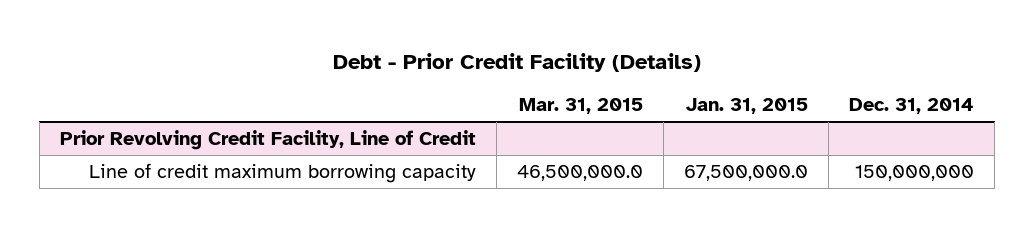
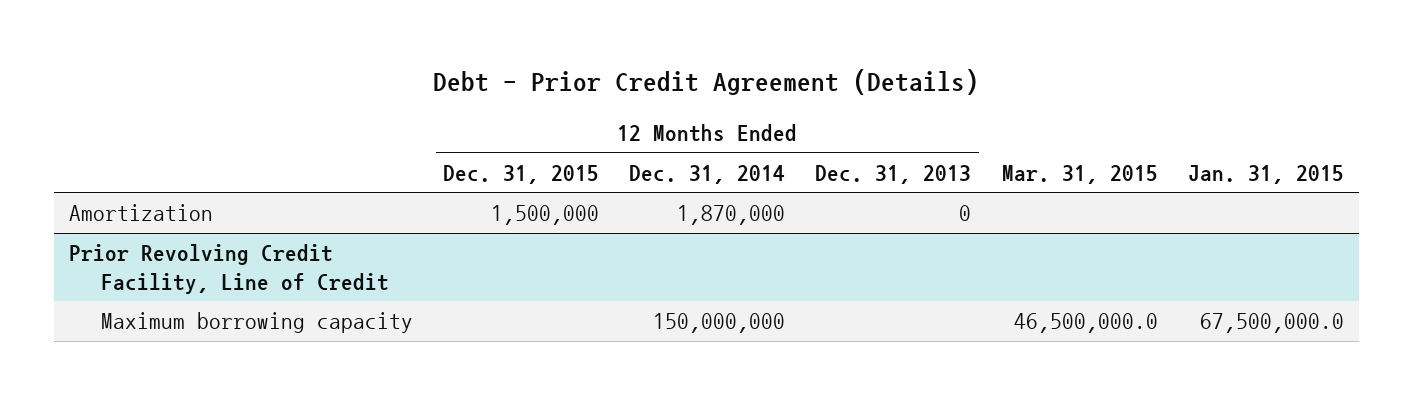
- Debt - Prior Credit Facility (Details)
+ Debt - Prior Credit Agreement (Details)
- | Mar. 31, 2015 | Jan. 31, 2015 | Dec. 31, 2014
+ | 12 Months Ended Dec. 31, 2015 | 12 Months Ended Dec. 31, 2014 | 12 Months Ended Dec. 31, 2013 | Mar. 31, 2015 | Jan. 31, 2015
+ Amortization | 1,500,000 | 1,870,000 | 0 | |
@ Prior Revolving Credit Facility, Line of Credit
- Line of credit maximum borrowing capacity | 46,500,000.0 | 67,500,000.0 | 150,000,000
+ Maximum borrowing capacity | | 150,000,000 | | 46,500,000.0 | 67,500,000.0

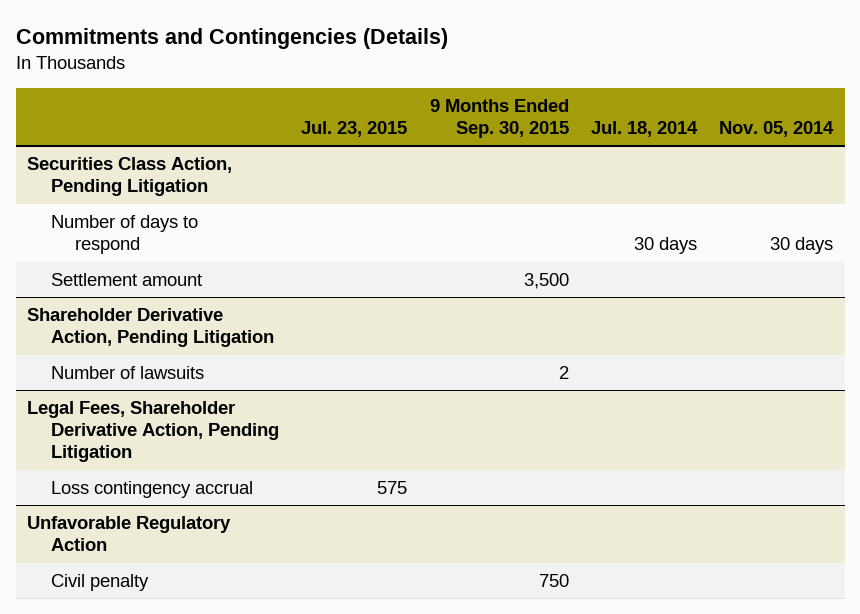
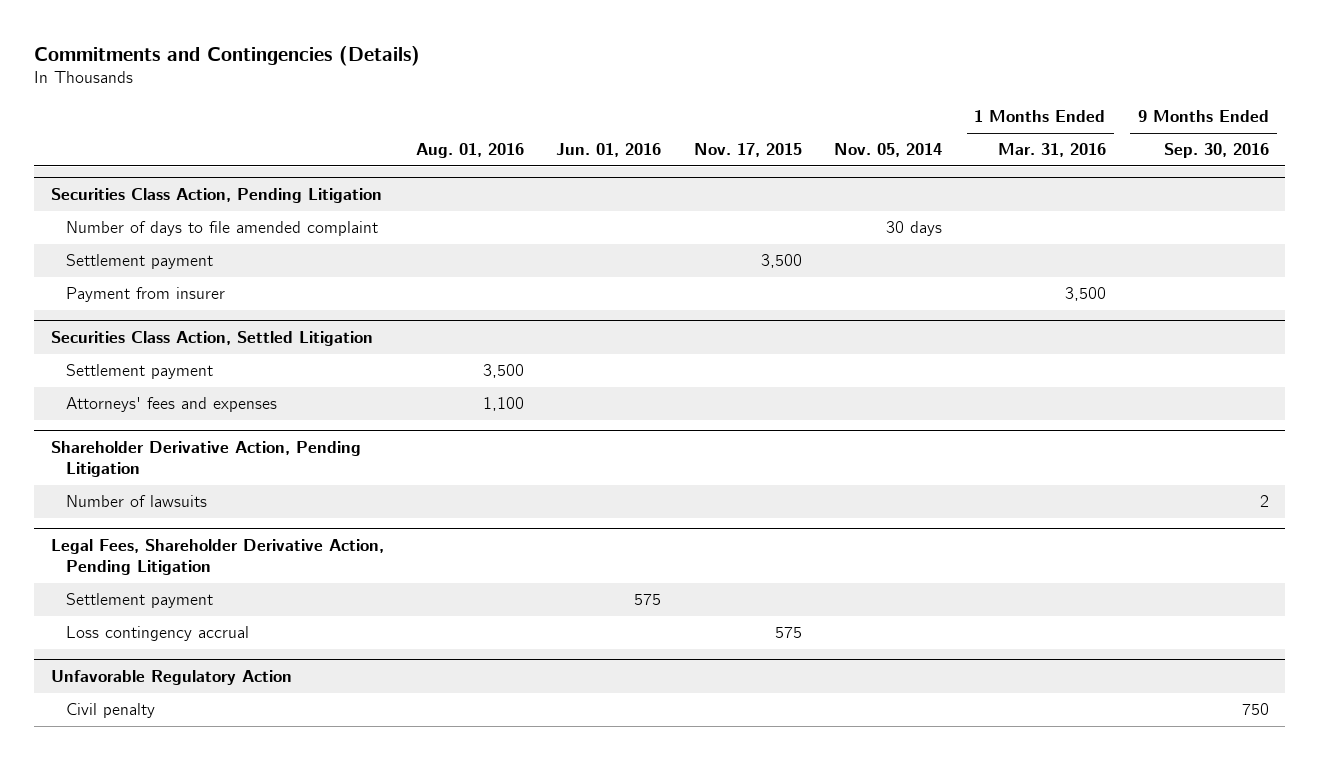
- | Jul. 23, 2015 | 9 Months Ended Sep. 30, 2015 | Jul. 18, 2014 | Nov. 05, 2014
+ | Aug. 01, 2016 | Jun. 01, 2016 | Nov. 17, 2015 | Nov. 05, 2014 | 1 Months Ended Mar. 31, 2016 | 9 Months Ended Sep. 30, 2016
@ Securities Class Action, Pending Litigation
- Number of days to respond | | | 30 days | 30 days
- Settlement amount | | 3,500 | |
+ Number of days to file amended complaint | | | | 30 days | |
+ Settlement payment | | | 3,500 | | |
+ Payment from insurer | | | | | 3,500 |
+ Securities Class Action, Settled Litigation
+ Settlement payment | 3,500 | | | | |
+ Attorneys' fees and expenses | 1,100 | | | | |
@ Legal Fees, Shareholder Derivative Action, Pending Litigation
+ Settlement payment | | 575 | | | |

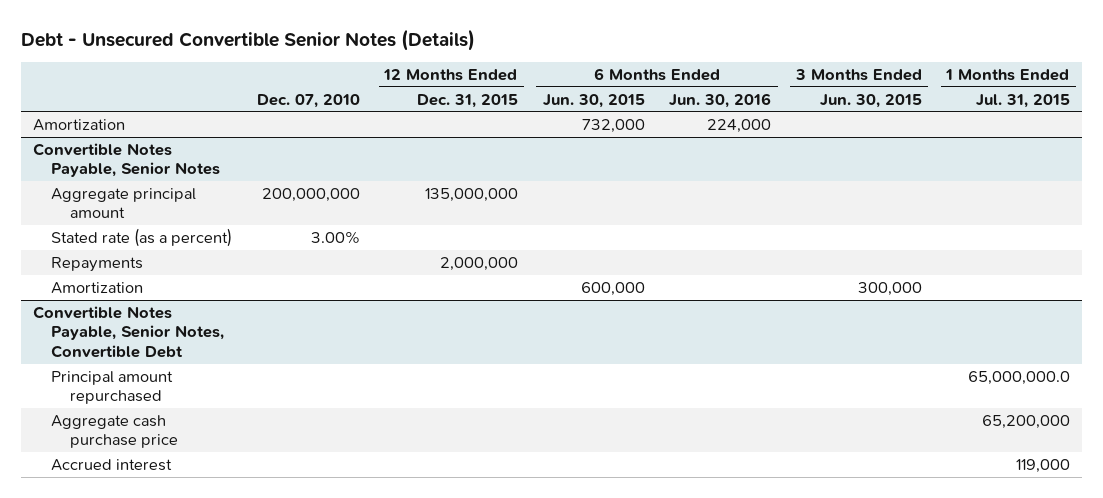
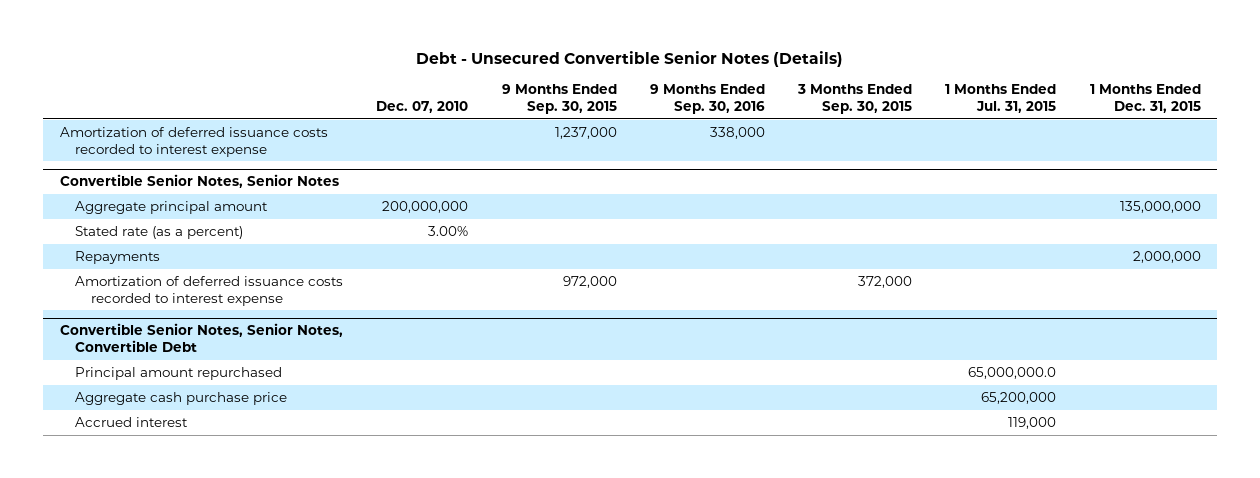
- | Dec. 07, 2010 | 12 Months Ended Dec. 31, 2015 | 6 Months Ended Jun. 30, 2015 | 6 Months Ended Jun. 30, 2016 | 3 Months Ended Jun. 30, 2015 | 1 Months Ended Jul. 31, 2015
+ | Dec. 07, 2010 | 9 Months Ended Sep. 30, 2015 | 9 Months Ended Sep. 30, 2016 | 3 Months Ended Sep. 30, 2015 | 1 Months Ended Jul. 31, 2015 | 1 Months Ended Dec. 31, 2015
- Amortization | | | 732,000 | 224,000 | |
- Convertible Notes Payable, Senior Notes
+ Amortization of deferred issuance costs recorded to interest expense | | 1,237,000 | 338,000 | | |
+ Convertible Senior Notes, Senior Notes
- Amortization | | | 600,000 | | 300,000 |
- Convertible Notes Payable, Senior Notes, Convertible Debt
+ Amortization of deferred issuance costs recorded to interest expense | | 972,000 | | 372,000 | |
+ Convertible Senior Notes, Senior Notes, Convertible Debt

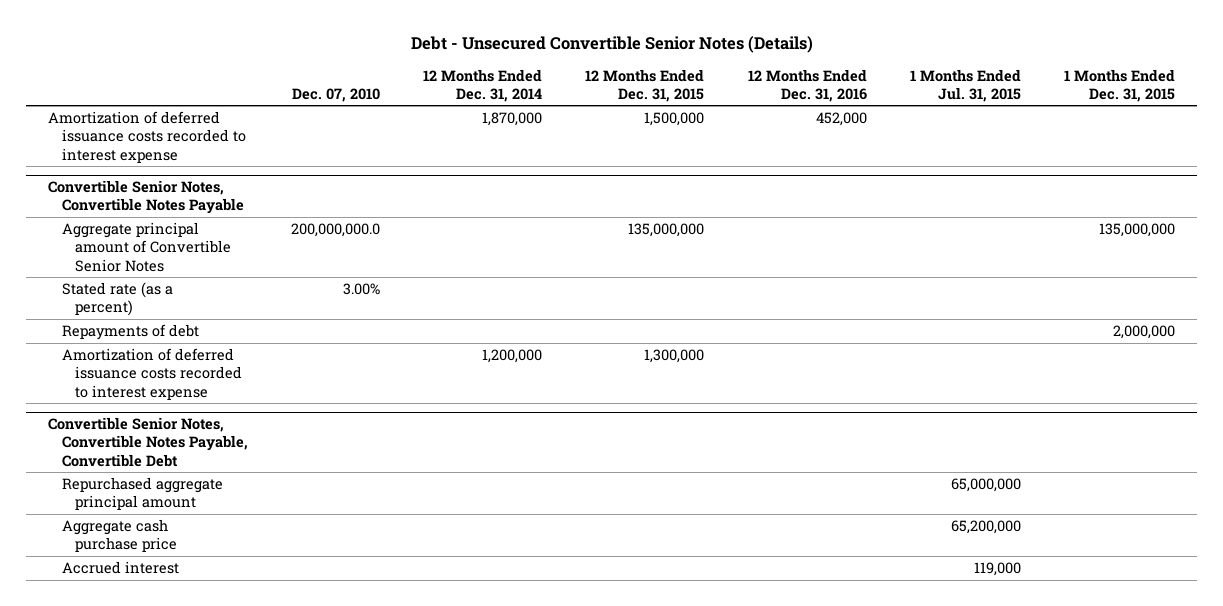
- | Dec. 07, 2010 | 9 Months Ended Sep. 30, 2015 | 9 Months Ended Sep. 30, 2016 | 3 Months Ended Sep. 30, 2015 | 1 Months Ended Jul. 31, 2015 | 1 Months Ended Dec. 31, 2015
+ | Dec. 07, 2010 | 12 Months Ended Dec. 31, 2014 | 12 Months Ended Dec. 31, 2015 | 12 Months Ended Dec. 31, 2016 | 1 Months Ended Jul. 31, 2015 | 1 Months Ended Dec. 31, 2015
- Convertible Senior Notes, Senior Notes
- Aggregate principal amount | 200,000,000 | | | | | 135,000,000
+ Convertible Senior Notes, Convertible Notes Payable
+ Aggregate principal amount of Convertible Senior Notes | 200,000,000.0 | | 135,000,000 | | | 135,000,000
- Repayments | | | | | | 2,000,000
+ Repayments of debt | | | | | | 2,000,000
- Convertible Senior Notes, Senior Notes, Convertible Debt
- Principal amount repurchased | | | | | 65,000,000.0 |
+ Convertible Senior Notes, Convertible Notes Payable, Convertible Debt
+ Repurchased aggregate principal amount | | | | | 65,000,000 |

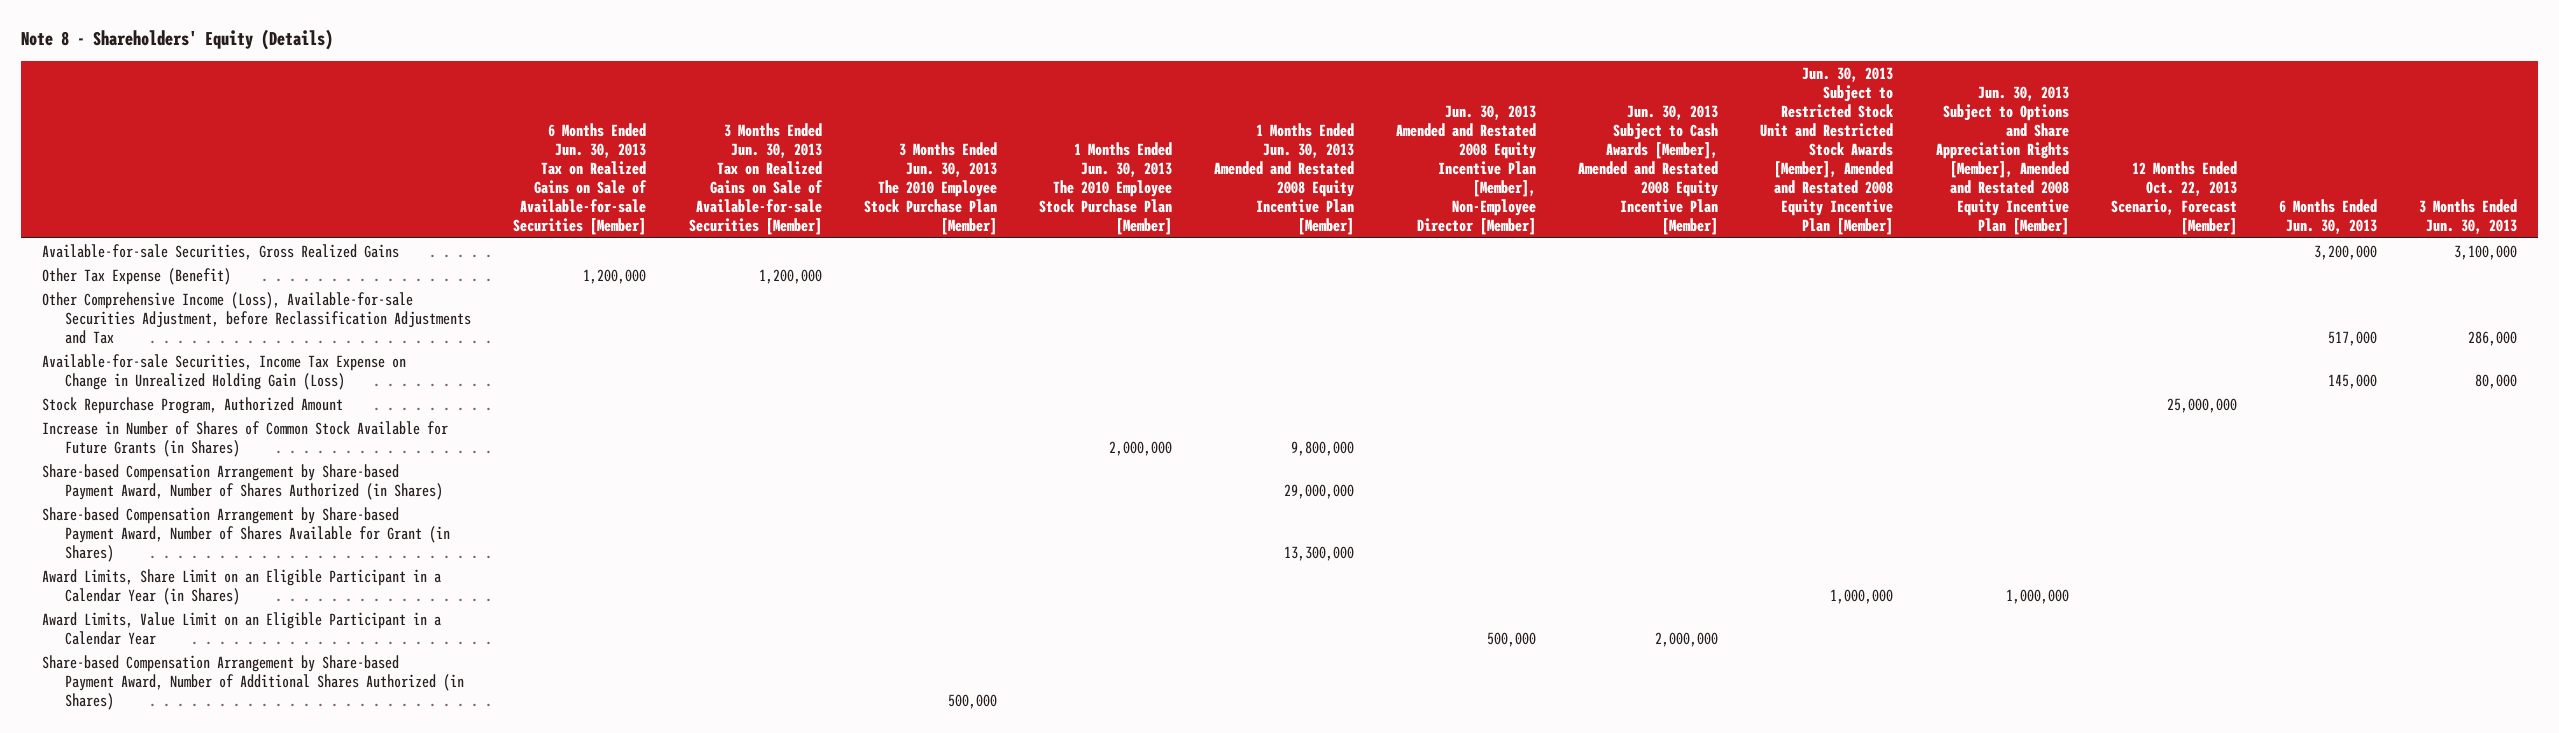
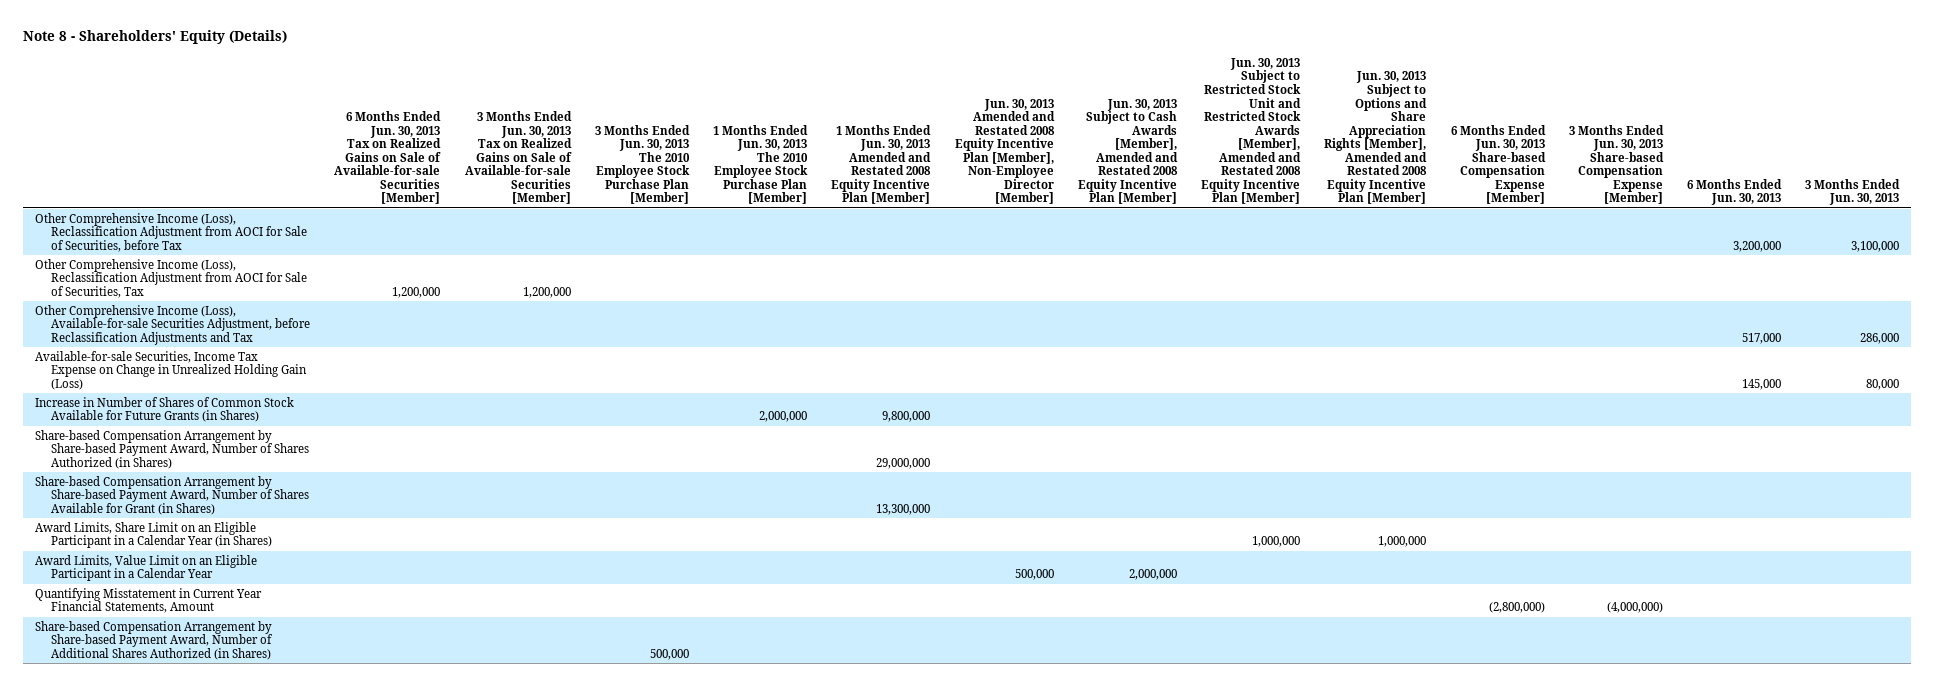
- | 6 Months Ended Jun. 30, 2013 Tax on Realized Gains on Sale of Available-for-sale Securities [Member] | 3 Months Ended Jun. 30, 2013 Tax on Realized Gains on Sale of Available-for-sale Securities [Member] | 3 Months Ended Jun. 30, 2013 The 2010 Employee Stock Purchase Plan [Member] | 1 Months Ended Jun. 30, 2013 The 2010 Employee Stock Purchase Plan [Member] | 1 Months Ended Jun. 30, 2013 Amended and Restated 2008 Equity Incentive Plan [Member] | Jun. 30, 2013 Amended and Restated 2008 Equity Incentive Plan [Member], Non-Employee Director [Member] | Jun. 30, 2013 Subject to Cash Awards [Member], Amended and Restated 2008 Equity Incentive Plan [Member] | Jun. 30, 2013 Subject to Restricted Stock Unit and Restricted Stock Awards [Member], Amended and Restated 2008 Equity Incentive Plan [Member] | Jun. 30, 2013 Subject to Options and Share Appreciation Rights [Member], Amended and Restated 2008 Equity Incentive Plan [Member] | 12 Months Ended Oct. 22, 2013 Scenario, Forecast [Member] | 6 Months Ended Jun. 30, 2013 | 3 Months Ended Jun. 30, 2013
+ | 6 Months Ended Jun. 30, 2013 Tax on Realized Gains on Sale of Available-for-sale Securities [Member] | 3 Months Ended Jun. 30, 2013 Tax on Realized Gains on Sale of Available-for-sale Securities [Member] | 3 Months Ended Jun. 30, 2013 The 2010 Employee Stock Purchase Plan [Member] | 1 Months Ended Jun. 30, 2013 The 2010 Employee Stock Purchase Plan [Member] | 1 Months Ended Jun. 30, 2013 Amended and Restated 2008 Equity Incentive Plan [Member] | Jun. 30, 2013 Amended and Restated 2008 Equity Incentive Plan [Member], Non-Employee Director [Member] | Jun. 30, 2013 Subject to Cash Awards [Member], Amended and Restated 2008 Equity Incentive Plan [Member] | Jun. 30, 2013 Subject to Restricted Stock Unit and Restricted Stock Awards [Member], Amended and Restated 2008 Equity Incentive Plan [Member] | Jun. 30, 2013 Subject to Options and Share Appreciation Rights [Member], Amended and Restated 2008 Equity Incentive Plan [Member] | 6 Months Ended Jun. 30, 2013 Share-based Compensation Expense [Member] | 3 Months Ended Jun. 30, 2013 Share-based Compensation Expense [Member] | 6 Months Ended Jun. 30, 2013 | 3 Months Ended Jun. 30, 2013
- Available-for-sale Securities, Gross Realized Gains | | | | | | | | | | | 3,200,000 | 3,100,000
- Other Tax Expense (Benefit) | 1,200,000 | 1,200,000 | | | | | | | | | |
+ Other Comprehensive Income (Loss), Reclassification Adjustment from AOCI for Sale of Securities, before Tax | | | | | | | | | | | | 3,200,000 | 3,100,000
+ Other Comprehensive Income (Loss), Reclassification Adjustment from AOCI for Sale of Securities, Tax | 1,200,000 | 1,200,000 | | | | | | | | | | |
- Stock Repurchase Program, Authorized Amount | | | | | | | | | | 25,000,000 | |
+ Quantifying Misstatement in Current Year Financial Statements, Amount | | | | | | | | | | (2,800,000) | (4,000,000) | |

